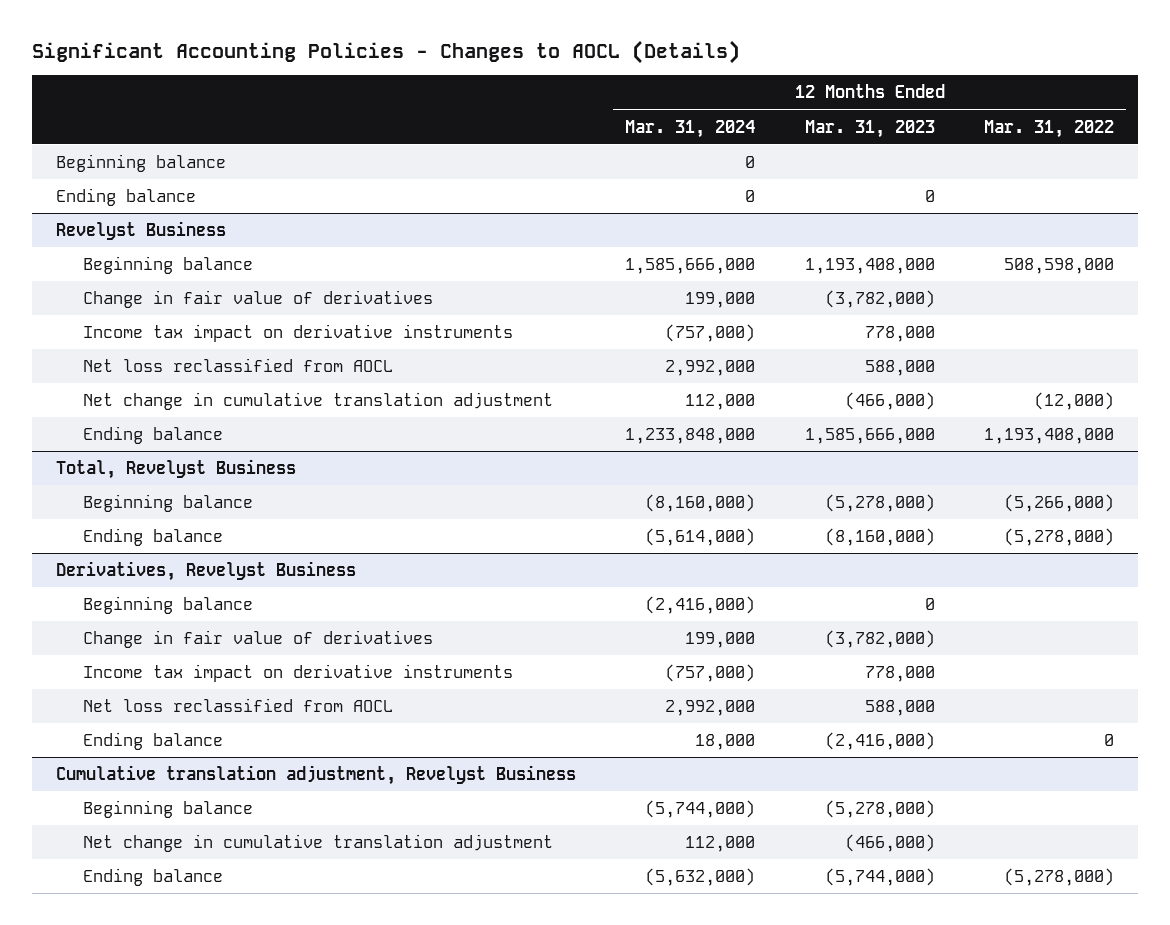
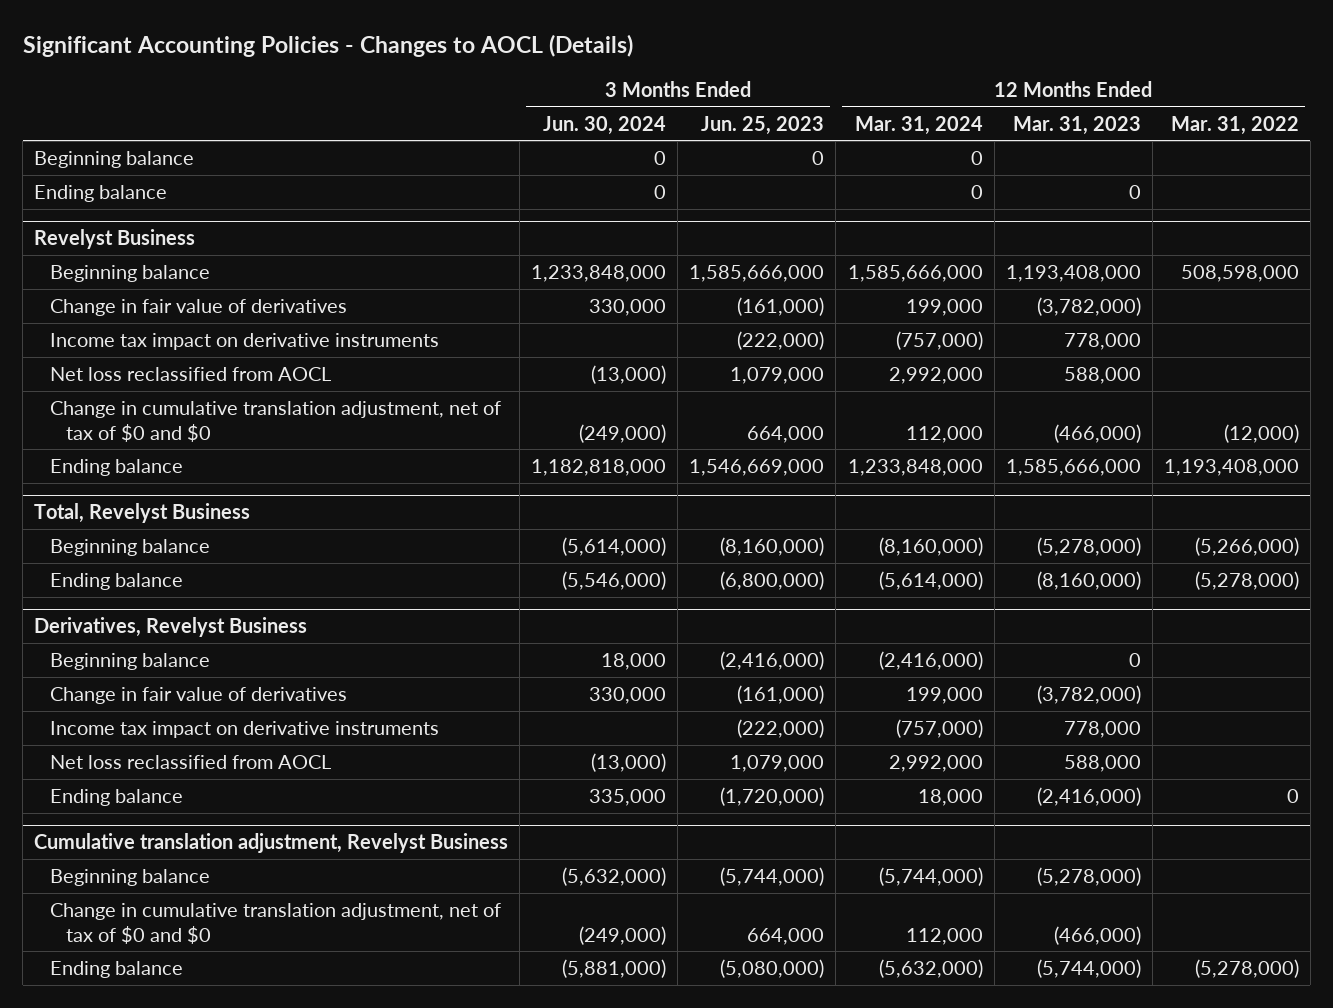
- | 12 Months Ended Mar. 31, 2024 | 12 Months Ended Mar. 31, 2023 | 12 Months Ended Mar. 31, 2022
+ | 3 Months Ended Jun. 30, 2024 | 3 Months Ended Jun. 25, 2023 | 12 Months Ended Mar. 31, 2024 | 12 Months Ended Mar. 31, 2023 | 12 Months Ended Mar. 31, 2022
@ Revelyst Business
- Net change in cumulative translation adjustment | 112,000 | (466,000) | (12,000)
+ Change in cumulative translation adjustment, net of tax of $0 and $0 | (249,000) | 664,000 | 112,000 | (466,000) | (12,000)
@ Cumulative translation adjustment, Revelyst Business
- Net change in cumulative translation adjustment | 112,000 | (466,000) |
+ Change in cumulative translation adjustment, net of tax of $0 and $0 | (249,000) | 664,000 | 112,000 | (466,000) |

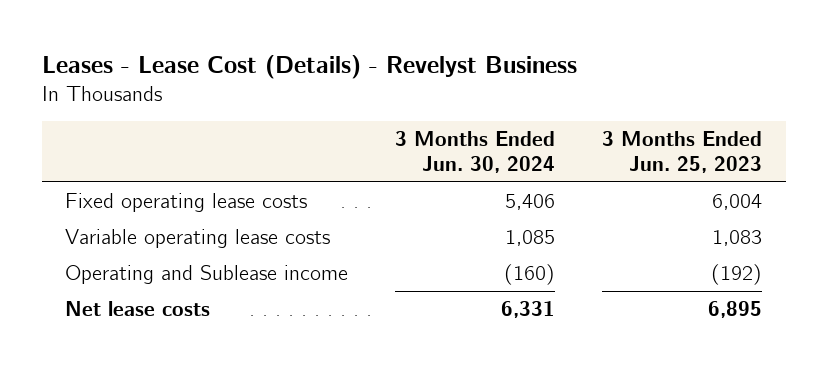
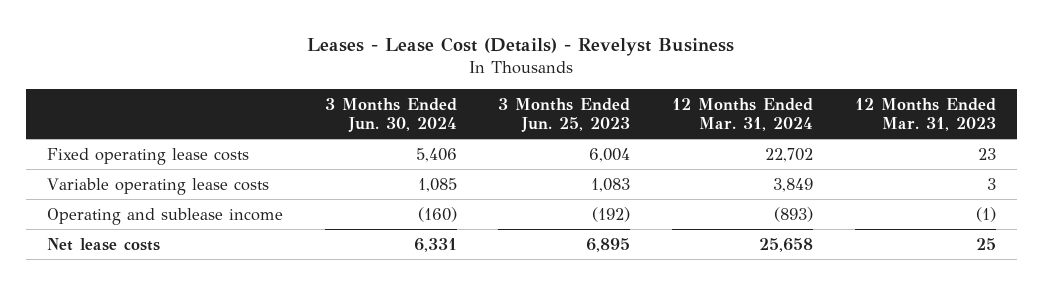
- | 3 Months Ended Jun. 30, 2024 | 3 Months Ended Jun. 25, 2023
+ | 3 Months Ended Jun. 30, 2024 | 3 Months Ended Jun. 25, 2023 | 12 Months Ended Mar. 31, 2024 | 12 Months Ended Mar. 31, 2023
- Operating and Sublease income | (160) | (192)
+ Operating and sublease income | (160) | (192) | (893) | (1)

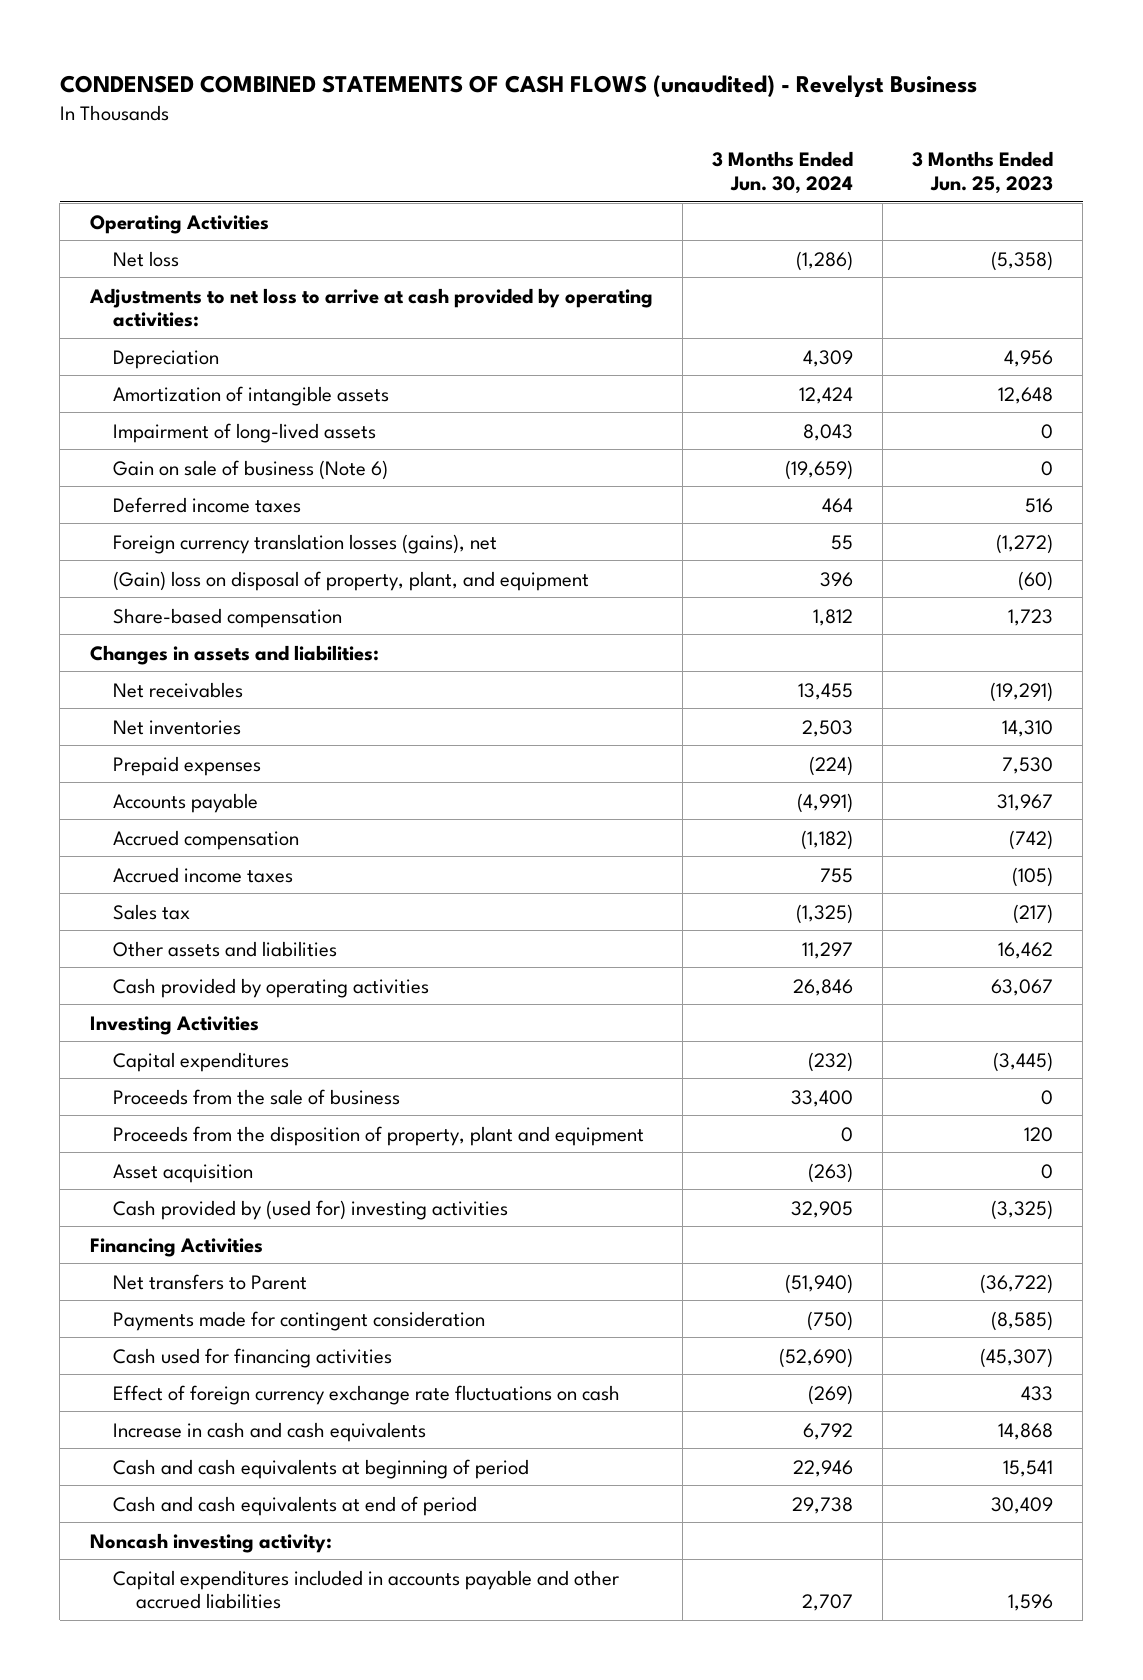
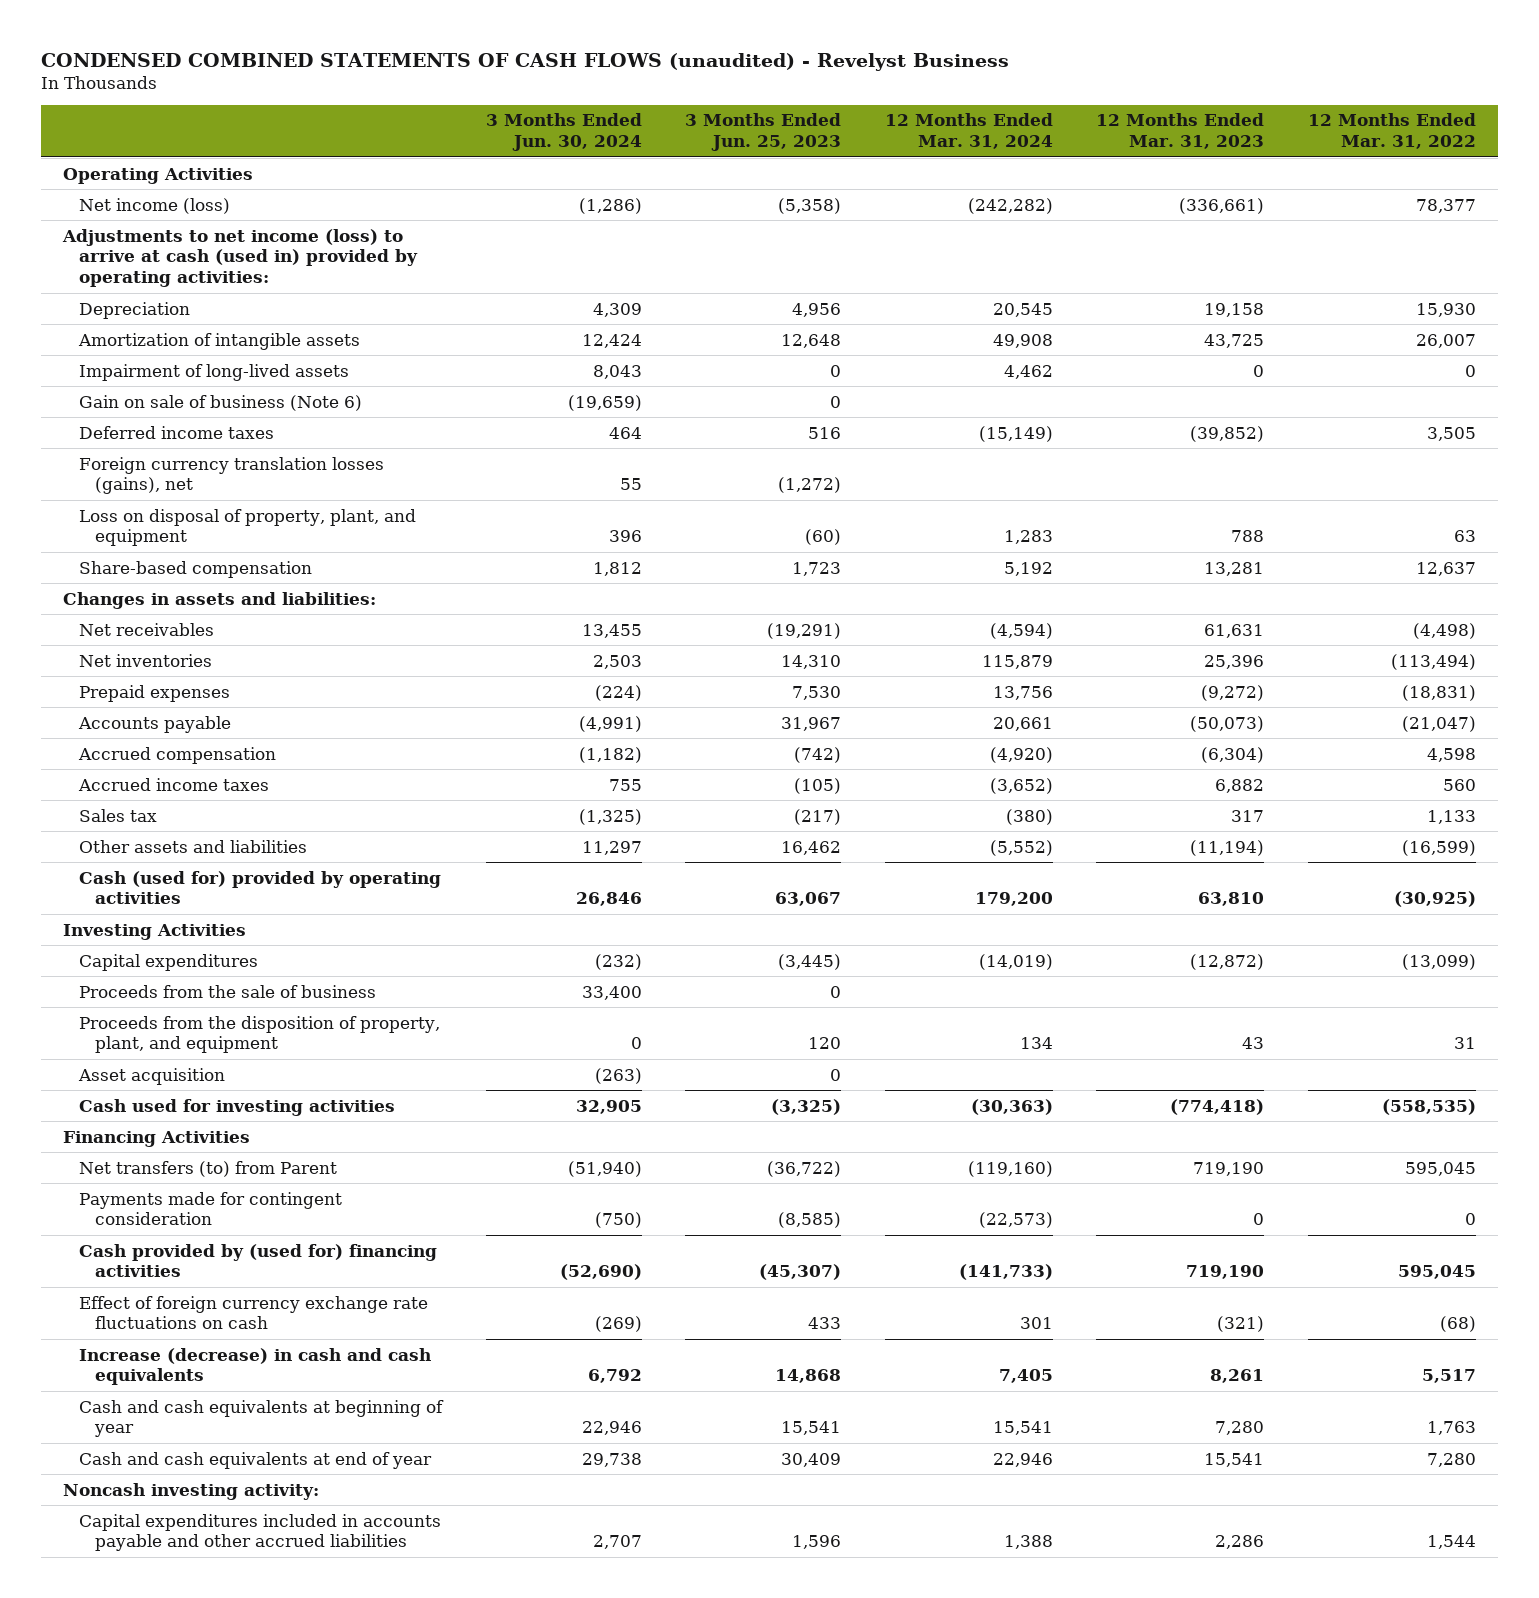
- | 3 Months Ended Jun. 30, 2024 | 3 Months Ended Jun. 25, 2023
+ | 3 Months Ended Jun. 30, 2024 | 3 Months Ended Jun. 25, 2023 | 12 Months Ended Mar. 31, 2024 | 12 Months Ended Mar. 31, 2023 | 12 Months Ended Mar. 31, 2022
- Net loss | (1,286) | (5,358)
- Adjustments to net loss to arrive at cash provided by operating activities:
+ Net income (loss) | (1,286) | (5,358) | (242,282) | (336,661) | 78,377
+ Adjustments to net income (loss) to arrive at cash (used in) provided by operating activities:
- (Gain) loss on disposal of property, plant, and equipment | 396 | (60)
+ Loss on disposal of property, plant, and equipment | 396 | (60) | 1,283 | 788 | 63
- Cash provided by operating activities | 26,846 | 63,067
+ Cash (used for) provided by operating activities | 26,846 | 63,067 | 179,200 | 63,810 | (30,925)
- Proceeds from the disposition of property, plant and equipment | 0 | 120
+ Proceeds from the disposition of property, plant, and equipment | 0 | 120 | 134 | 43 | 31
- Cash provided by (used for) investing activities | 32,905 | (3,325)
+ Cash used for investing activities | 32,905 | (3,325) | (30,363) | (774,418) | (558,535)
- Net transfers to Parent | (51,940) | (36,722)
+ Net transfers (to) from Parent | (51,940) | (36,722) | (119,160) | 719,190 | 595,045
- Cash used for financing activities | (52,690) | (45,307)
+ Cash provided by (used for) financing activities | (52,690) | (45,307) | (141,733) | 719,190 | 595,045
- Increase in cash and cash equivalents | 6,792 | 14,868
- Cash and cash equivalents at beginning of period | 22,946 | 15,541
- Cash and cash equivalents at end of period | 29,738 | 30,409
+ Increase (decrease) in cash and cash equivalents | 6,792 | 14,868 | 7,405 | 8,261 | 5,517
+ Cash and cash equivalents at beginning of year | 22,946 | 15,541 | 15,541 | 7,280 | 1,763
+ Cash and cash equivalents at end of year | 29,738 | 30,409 | 22,946 | 15,541 | 7,280

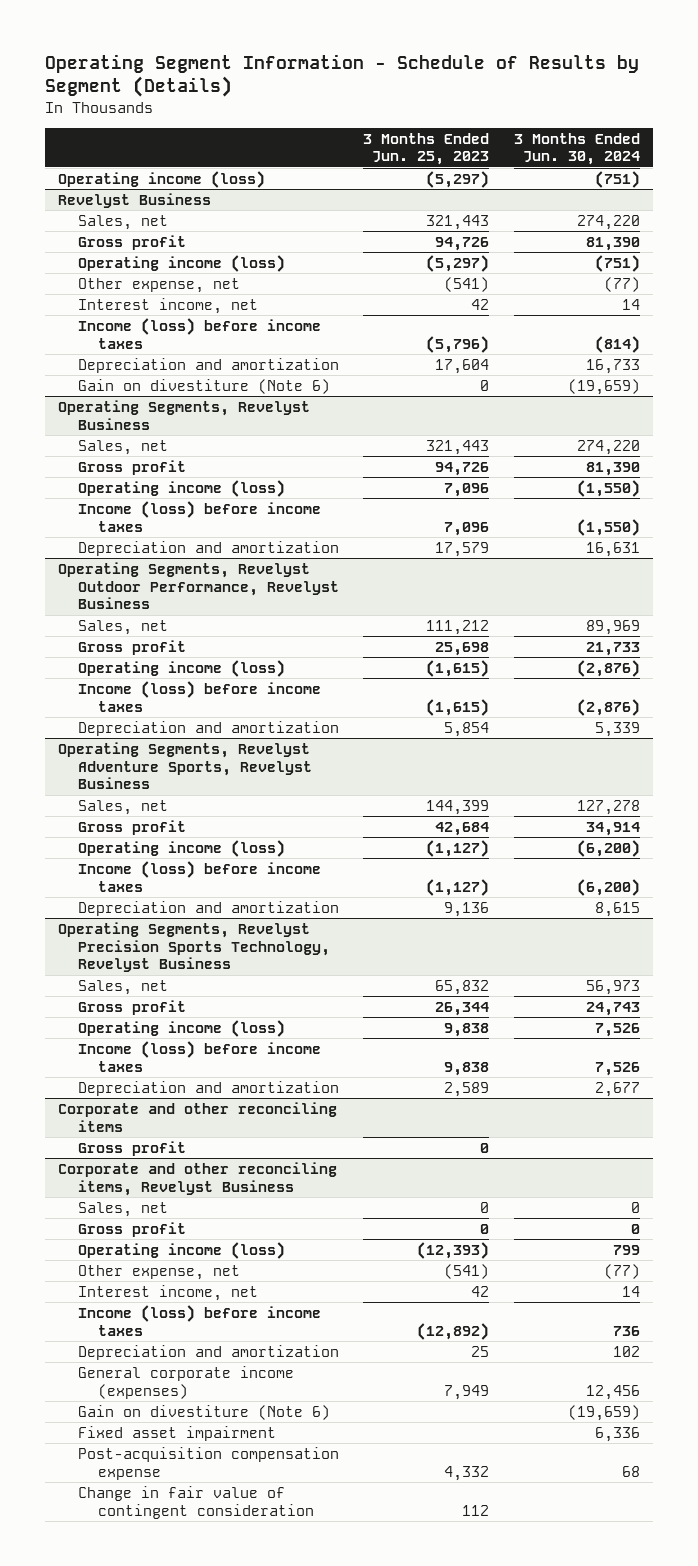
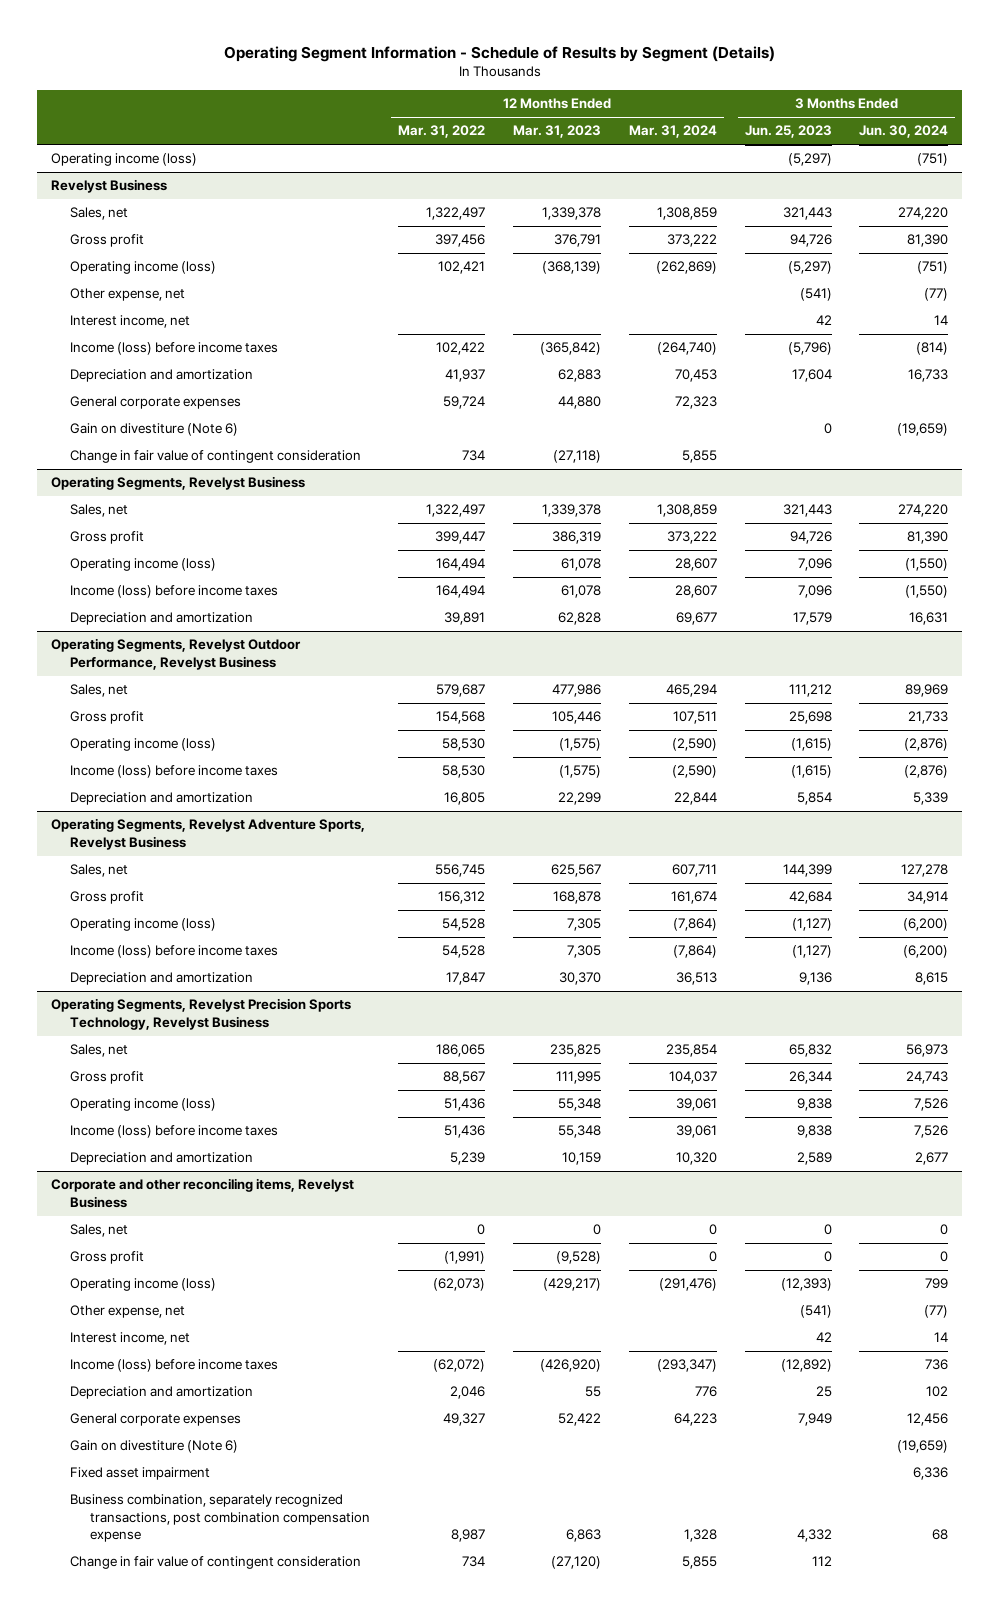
- | 3 Months Ended Jun. 25, 2023 | 3 Months Ended Jun. 30, 2024
+ | 12 Months Ended Mar. 31, 2022 | 12 Months Ended Mar. 31, 2023 | 12 Months Ended Mar. 31, 2024 | 3 Months Ended Jun. 25, 2023 | 3 Months Ended Jun. 30, 2024
@ Revelyst Business
+ General corporate expenses | 59,724 | 44,880 | 72,323 | |
+ Change in fair value of contingent consideration | 734 | (27,118) | 5,855 | |
- Corporate and other reconciling items
- Gross profit | 0 |
@ Corporate and other reconciling items, Revelyst Business
- General corporate income (expenses) | 7,949 | 12,456
+ General corporate expenses | 49,327 | 52,422 | 64,223 | 7,949 | 12,456
- Post-acquisition compensation expense | 4,332 | 68
+ Business combination, separately recognized transactions, post combination compensation expense | 8,987 | 6,863 | 1,328 | 4,332 | 68

